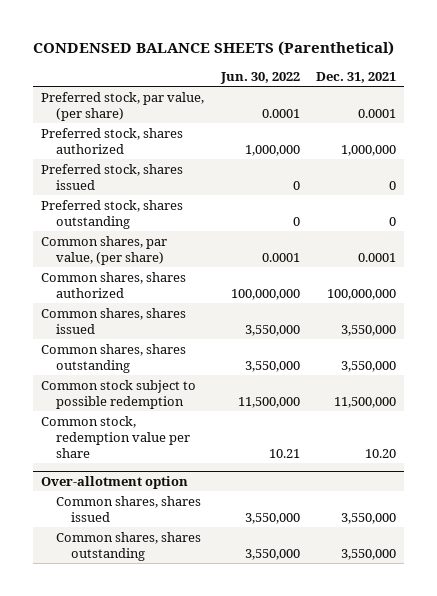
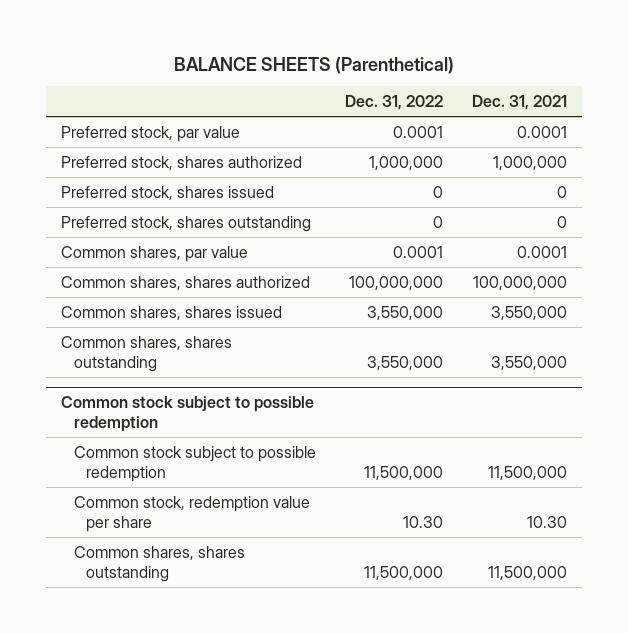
- CONDENSED BALANCE SHEETS (Parenthetical)
+ BALANCE SHEETS (Parenthetical)
- | Jun. 30, 2022 | Dec. 31, 2021
+ | Dec. 31, 2022 | Dec. 31, 2021
- Preferred stock, par value, (per share) | 0.0001 | 0.0001
+ Preferred stock, par value | 0.0001 | 0.0001
- Common shares, par value, (per share) | 0.0001 | 0.0001
+ Common shares, par value | 0.0001 | 0.0001
+ Common stock subject to possible redemption
- Common stock, redemption value per share | 10.21 | 10.20
- Over-allotment option
- Common shares, shares issued | 3,550,000 | 3,550,000
- Common shares, shares outstanding | 3,550,000 | 3,550,000
+ Common stock, redemption value per share | 10.30 | 10.30
+ Common shares, shares outstanding | 11,500,000 | 11,500,000

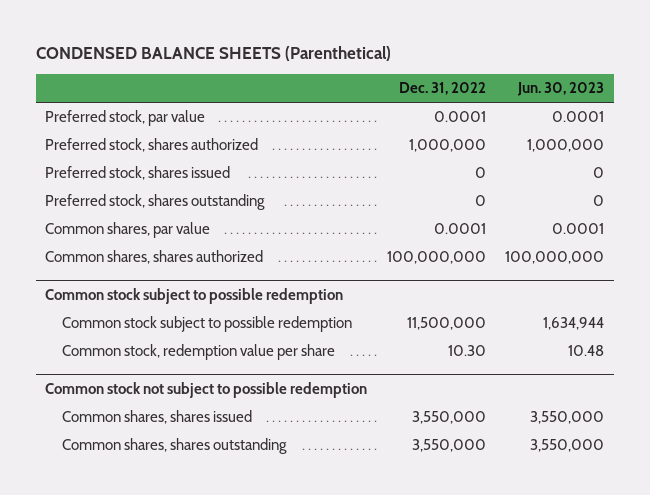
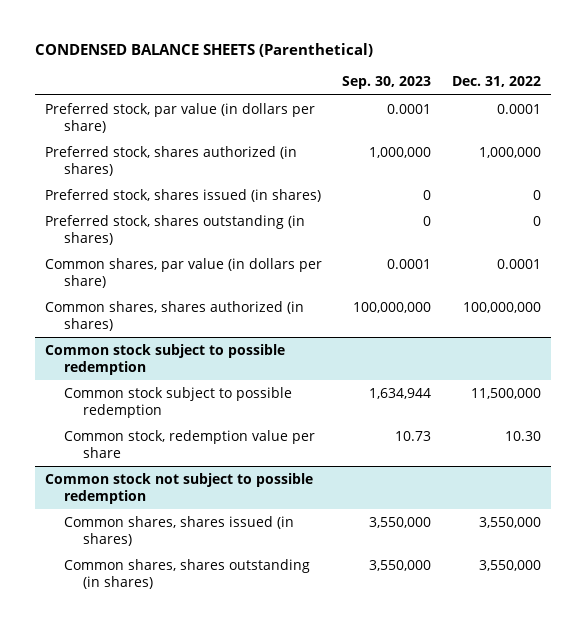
- | Dec. 31, 2022 | Jun. 30, 2023
+ | Sep. 30, 2023 | Dec. 31, 2022
- Preferred stock, par value | 0.0001 | 0.0001
- Preferred stock, shares authorized | 1,000,000 | 1,000,000
- Preferred stock, shares issued | 0 | 0
- Preferred stock, shares outstanding | 0 | 0
- Common shares, par value | 0.0001 | 0.0001
- Common shares, shares authorized | 100,000,000 | 100,000,000
+ Preferred stock, par value (in dollars per share) | 0.0001 | 0.0001
+ Preferred stock, shares authorized (in shares) | 1,000,000 | 1,000,000
+ Preferred stock, shares issued (in shares) | 0 | 0
+ Preferred stock, shares outstanding (in shares) | 0 | 0
+ Common shares, par value (in dollars per share) | 0.0001 | 0.0001
+ Common shares, shares authorized (in shares) | 100,000,000 | 100,000,000
@ Common stock not subject to possible redemption
- Common shares, shares issued | 3,550,000 | 3,550,000
- Common shares, shares outstanding | 3,550,000 | 3,550,000
+ Common shares, shares issued (in shares) | 3,550,000 | 3,550,000
+ Common shares, shares outstanding (in shares) | 3,550,000 | 3,550,000

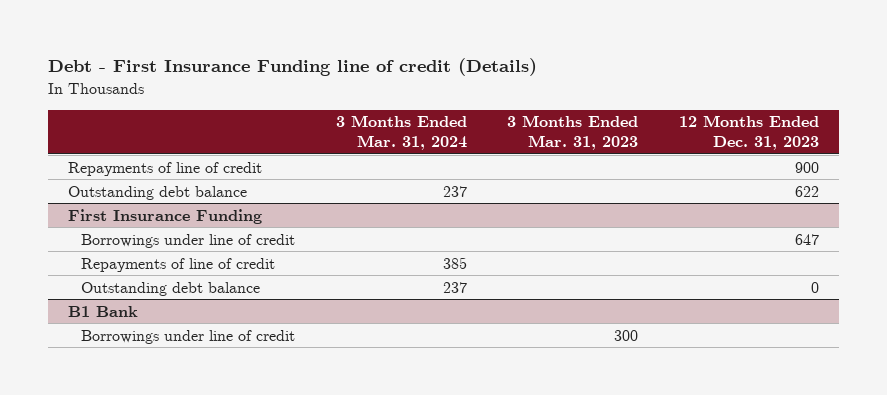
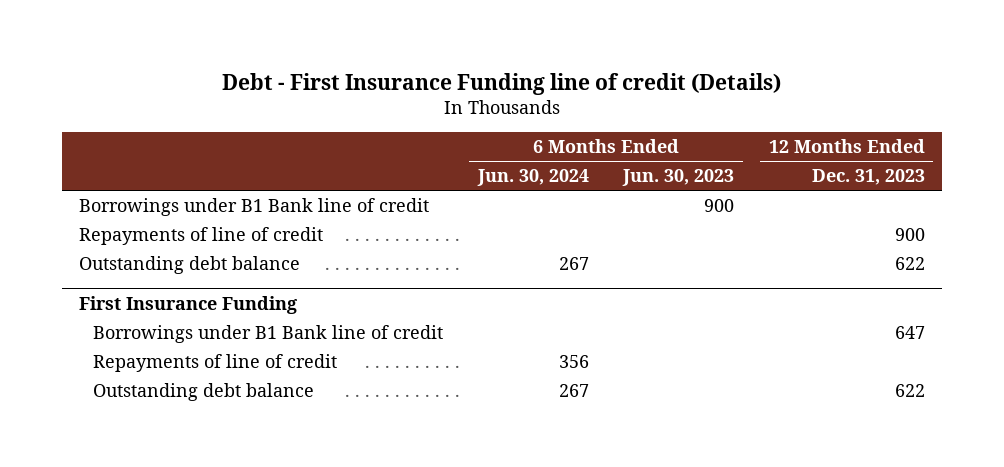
- | 3 Months Ended Mar. 31, 2024 | 3 Months Ended Mar. 31, 2023 | 12 Months Ended Dec. 31, 2023
+ | 6 Months Ended Jun. 30, 2024 | 6 Months Ended Jun. 30, 2023 | 12 Months Ended Dec. 31, 2023
+ Borrowings under B1 Bank line of credit | | 900 |
@ First Insurance Funding
- Borrowings under line of credit | | | 647
+ Borrowings under B1 Bank line of credit | | | 647
- Outstanding debt balance | 237 | | 0
- B1 Bank
- Borrowings under line of credit | | 300 |
@ First Insurance Funding
+ Outstanding debt balance | 267 | | 622

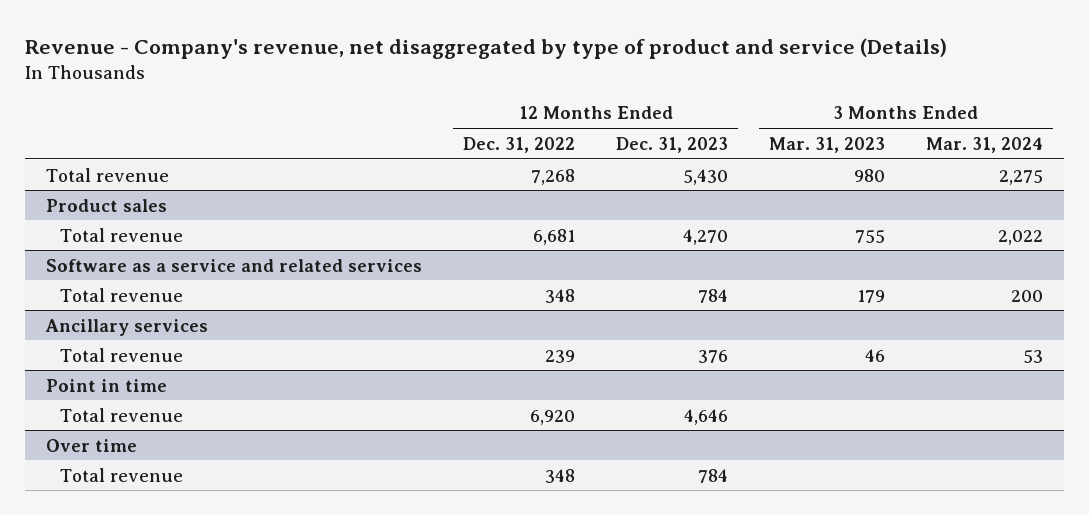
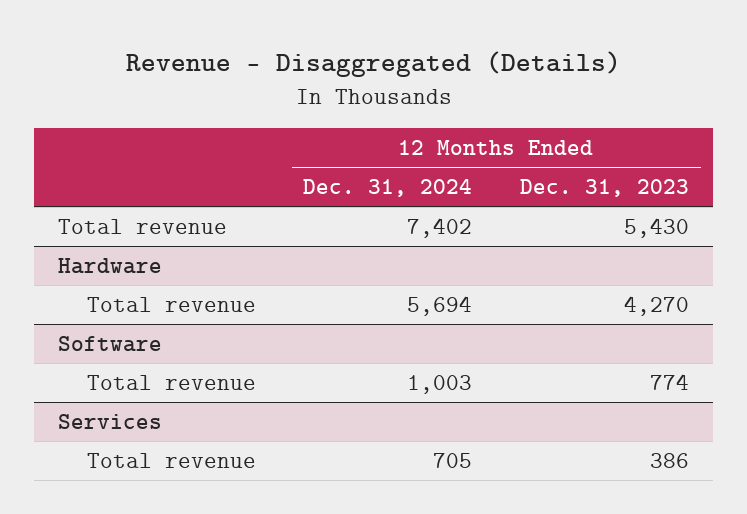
- Revenue - Company's revenue, net disaggregated by type of product and service (Details)
+ Revenue - Disaggregated (Details)
- | 12 Months Ended Dec. 31, 2022 | 12 Months Ended Dec. 31, 2023 | 3 Months Ended Mar. 31, 2023 | 3 Months Ended Mar. 31, 2024
+ | 12 Months Ended Dec. 31, 2024 | 12 Months Ended Dec. 31, 2023
- Product sales
+ Hardware
- Software as a service and related services
- Total revenue | 348 | 784 | 179 | 200
- Ancillary services
- Total revenue | 239 | 376 | 46 | 53
- Point in time
- Total revenue | 6,920 | 4,646 | |
- Over time
- Total revenue | 348 | 784 | |
+ Software
+ Total revenue | 1,003 | 774
+ Services
+ Total revenue | 705 | 386

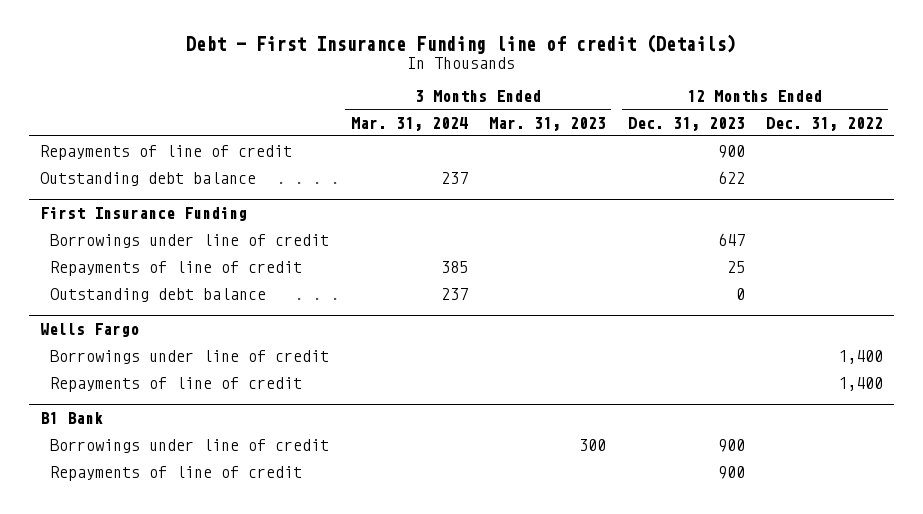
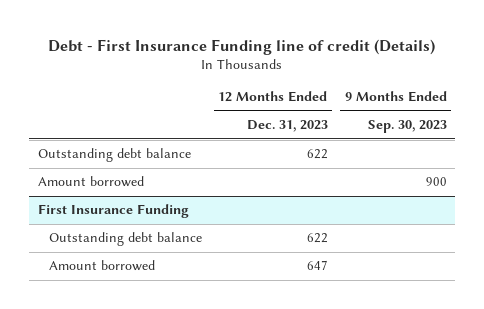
- | 3 Months Ended Mar. 31, 2024 | 3 Months Ended Mar. 31, 2023 | 12 Months Ended Dec. 31, 2023 | 12 Months Ended Dec. 31, 2022
+ | 12 Months Ended Dec. 31, 2023 | 9 Months Ended Sep. 30, 2023
- Repayments of line of credit | | | 900 |
+ Amount borrowed | | 900
@ First Insurance Funding
- Borrowings under line of credit | | | 647 |
- Repayments of line of credit | 385 | | 25 |
- Outstanding debt balance | 237 | | 0 |
- Wells Fargo
- Borrowings under line of credit | | | | 1,400
- Repayments of line of credit | | | | 1,400
- B1 Bank
- Borrowings under line of credit | | 300 | 900 |
- Repayments of line of credit | | | 900 |
@ First Insurance Funding
+ Outstanding debt balance | 622 |
+ Amount borrowed | 647 |

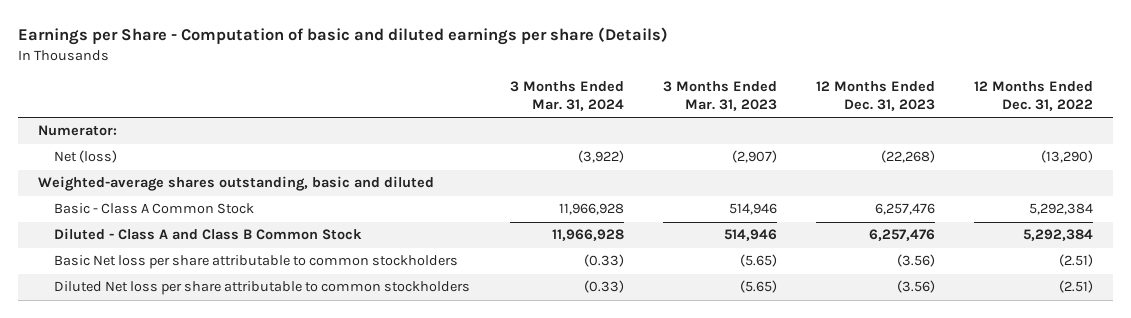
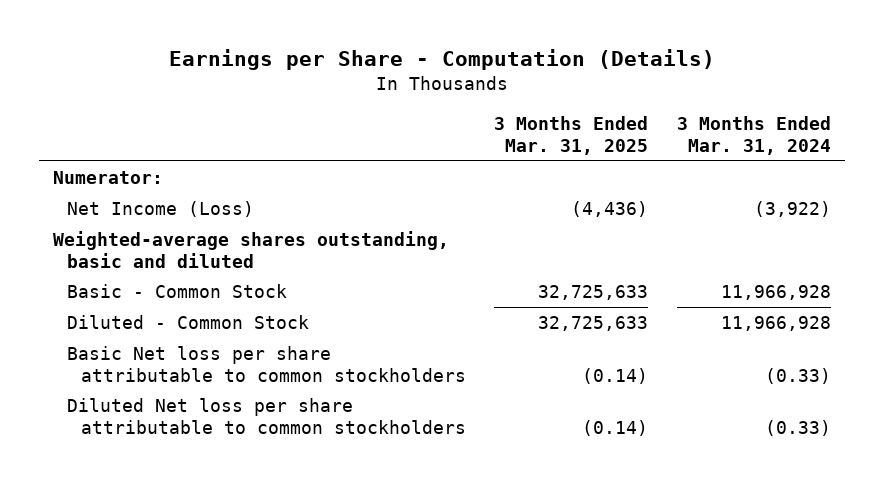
- Earnings per Share - Computation of basic and diluted earnings per share (Details)
+ Earnings per Share - Computation (Details)
- | 3 Months Ended Mar. 31, 2024 | 3 Months Ended Mar. 31, 2023 | 12 Months Ended Dec. 31, 2023 | 12 Months Ended Dec. 31, 2022
+ | 3 Months Ended Mar. 31, 2025 | 3 Months Ended Mar. 31, 2024
- Net (loss) | (3,922) | (2,907) | (22,268) | (13,290)
+ Net Income (Loss) | (4,436) | (3,922)
- Basic - Class A Common Stock | 11,966,928 | 514,946 | 6,257,476 | 5,292,384
- Diluted - Class A and Class B Common Stock | 11,966,928 | 514,946 | 6,257,476 | 5,292,384
+ Basic - Common Stock | 32,725,633 | 11,966,928
+ Diluted - Common Stock | 32,725,633 | 11,966,928

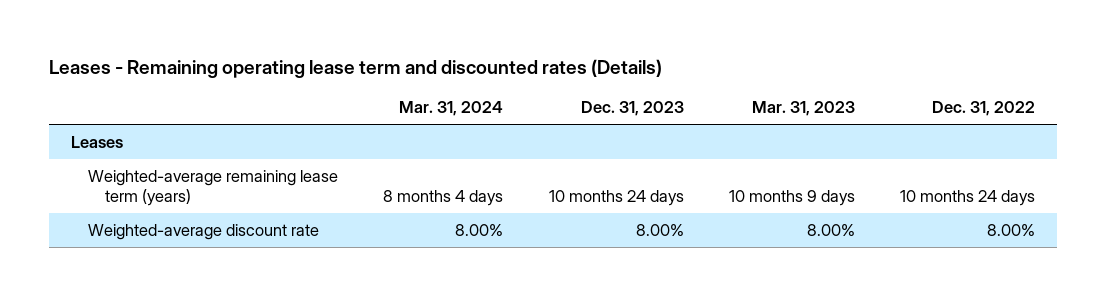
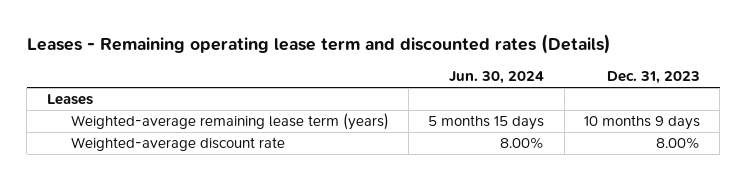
- | Mar. 31, 2024 | Dec. 31, 2023 | Mar. 31, 2023 | Dec. 31, 2022
+ | Jun. 30, 2024 | Dec. 31, 2023
- Weighted-average remaining lease term (years) | 8 months 4 days | 10 months 24 days | 10 months 9 days | 10 months 24 days
+ Weighted-average remaining lease term (years) | 5 months 15 days | 10 months 9 days

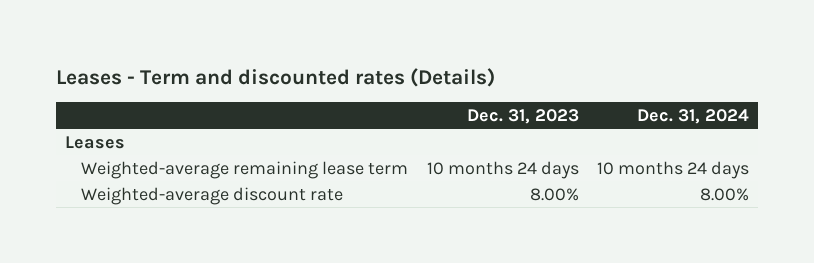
- Leases - Remaining operating lease term and discounted rates (Details)
+ Leases - Term and discounted rates (Details)
- | Jun. 30, 2024 | Dec. 31, 2023
+ | Dec. 31, 2023 | Dec. 31, 2024
- Weighted-average remaining lease term (years) | 5 months 15 days | 10 months 9 days
+ Weighted-average remaining lease term | 10 months 24 days | 10 months 24 days

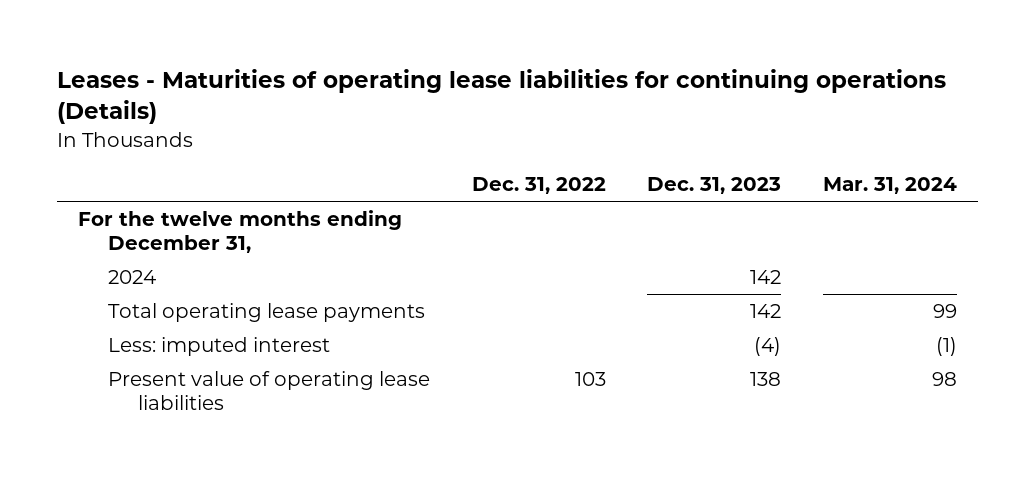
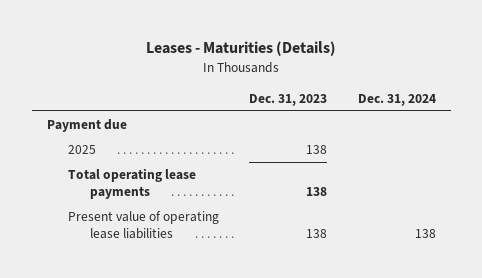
- Leases - Maturities of operating lease liabilities for continuing operations (Details)
+ Leases - Maturities (Details)
- | Dec. 31, 2022 | Dec. 31, 2023 | Mar. 31, 2024
+ | Dec. 31, 2023 | Dec. 31, 2024
- For the twelve months ending December 31,
- 2024 | | 142 |
- Total operating lease payments | | 142 | 99
- Less: imputed interest | | (4) | (1)
+ Payment due
+ 2025 | 138 |
+ Total operating lease payments | 138 |

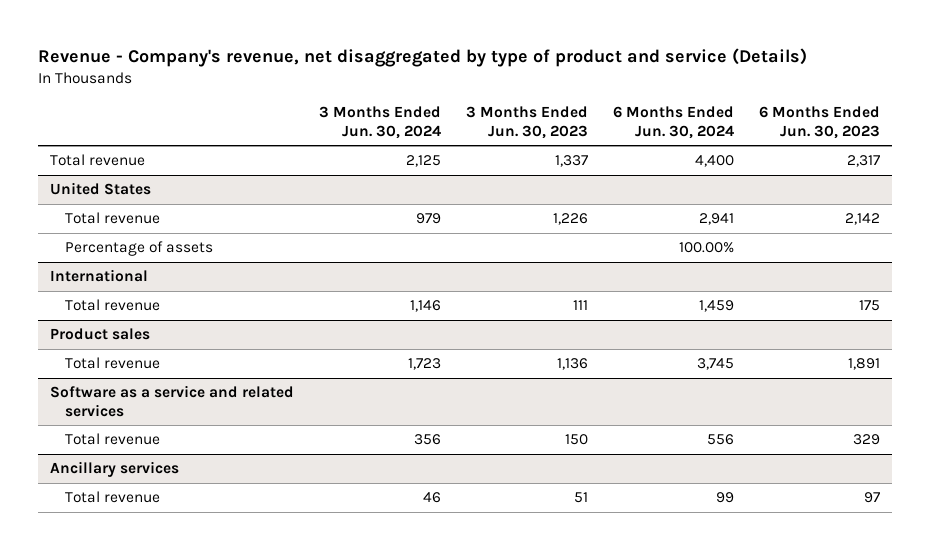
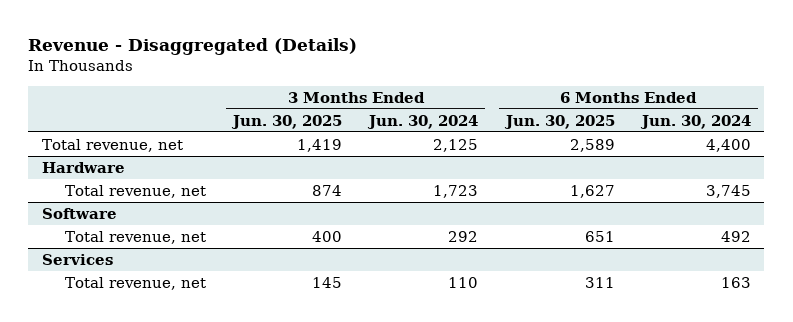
- Revenue - Company's revenue, net disaggregated by type of product and service (Details)
+ Revenue - Disaggregated (Details)
- | 3 Months Ended Jun. 30, 2024 | 3 Months Ended Jun. 30, 2023 | 6 Months Ended Jun. 30, 2024 | 6 Months Ended Jun. 30, 2023
+ | 3 Months Ended Jun. 30, 2025 | 3 Months Ended Jun. 30, 2024 | 6 Months Ended Jun. 30, 2025 | 6 Months Ended Jun. 30, 2024
- Total revenue | 2,125 | 1,337 | 4,400 | 2,317
- United States
- Total revenue | 979 | 1,226 | 2,941 | 2,142
- Percentage of assets | | | 100.00% |
- International
- Total revenue | 1,146 | 111 | 1,459 | 175
- Product sales
- Total revenue | 1,723 | 1,136 | 3,745 | 1,891
- Software as a service and related services
- Total revenue | 356 | 150 | 556 | 329
- Ancillary services
- Total revenue | 46 | 51 | 99 | 97
+ Total revenue, net | 1,419 | 2,125 | 2,589 | 4,400
+ Hardware
+ Total revenue, net | 874 | 1,723 | 1,627 | 3,745
+ Software
+ Total revenue, net | 400 | 292 | 651 | 492
+ Services
+ Total revenue, net | 145 | 110 | 311 | 163

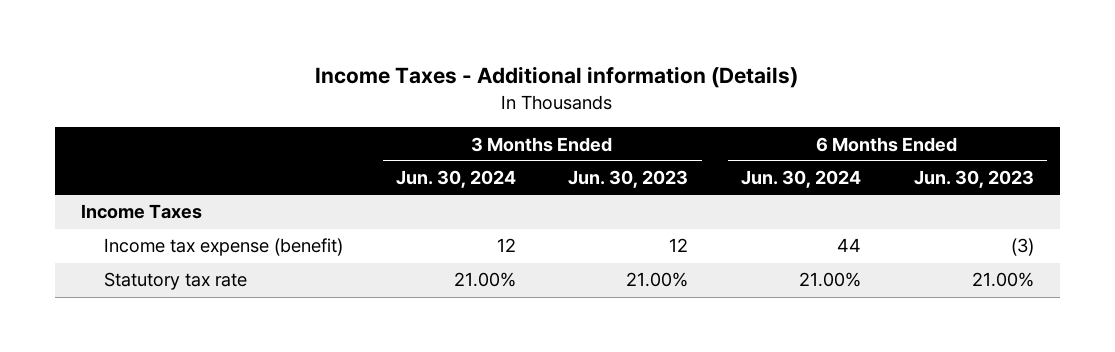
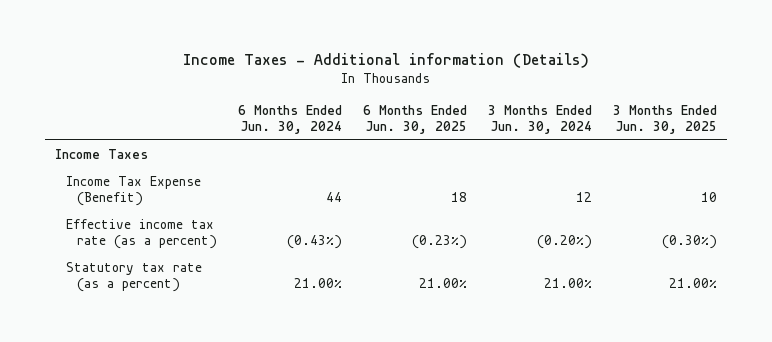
- | 3 Months Ended Jun. 30, 2024 | 3 Months Ended Jun. 30, 2023 | 6 Months Ended Jun. 30, 2024 | 6 Months Ended Jun. 30, 2023
+ | 6 Months Ended Jun. 30, 2024 | 6 Months Ended Jun. 30, 2025 | 3 Months Ended Jun. 30, 2024 | 3 Months Ended Jun. 30, 2025
- Income tax expense (benefit) | 12 | 12 | 44 | (3)
- Statutory tax rate | 21.00% | 21.00% | 21.00% | 21.00%
+ Income Tax Expense (Benefit) | 44 | 18 | 12 | 10
+ Effective income tax rate (as a percent) | (0.43%) | (0.23%) | (0.20%) | (0.30%)
+ Statutory tax rate (as a percent) | 21.00% | 21.00% | 21.00% | 21.00%

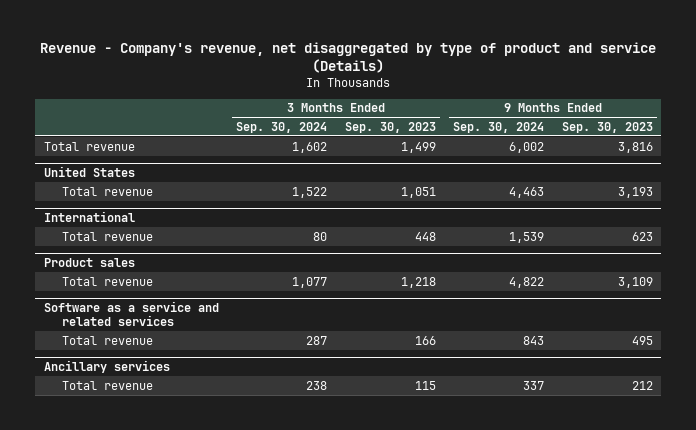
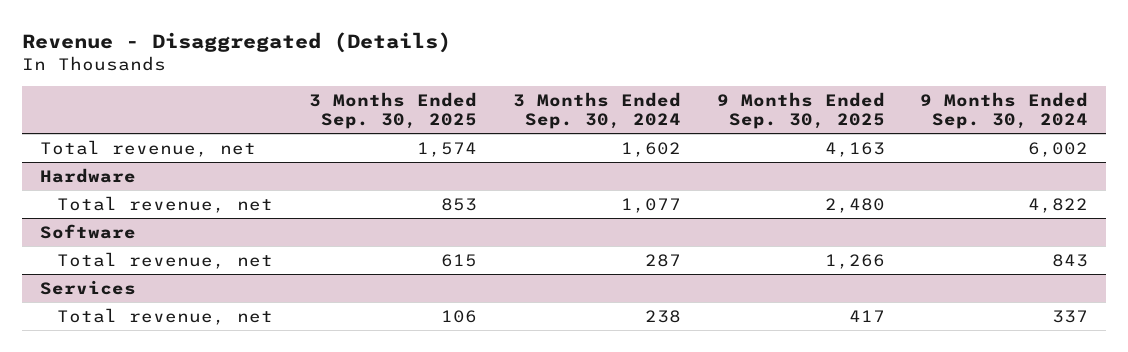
- Revenue - Company's revenue, net disaggregated by type of product and service (Details)
+ Revenue - Disaggregated (Details)
- | 3 Months Ended Sep. 30, 2024 | 3 Months Ended Sep. 30, 2023 | 9 Months Ended Sep. 30, 2024 | 9 Months Ended Sep. 30, 2023
+ | 3 Months Ended Sep. 30, 2025 | 3 Months Ended Sep. 30, 2024 | 9 Months Ended Sep. 30, 2025 | 9 Months Ended Sep. 30, 2024
- Total revenue | 1,602 | 1,499 | 6,002 | 3,816
- United States
- Total revenue | 1,522 | 1,051 | 4,463 | 3,193
- International
- Total revenue | 80 | 448 | 1,539 | 623
- Product sales
- Total revenue | 1,077 | 1,218 | 4,822 | 3,109
- Software as a service and related services
- Total revenue | 287 | 166 | 843 | 495
- Ancillary services
- Total revenue | 238 | 115 | 337 | 212
+ Total revenue, net | 1,574 | 1,602 | 4,163 | 6,002
+ Hardware
+ Total revenue, net | 853 | 1,077 | 2,480 | 4,822
+ Software
+ Total revenue, net | 615 | 287 | 1,266 | 843
+ Services
+ Total revenue, net | 106 | 238 | 417 | 337

